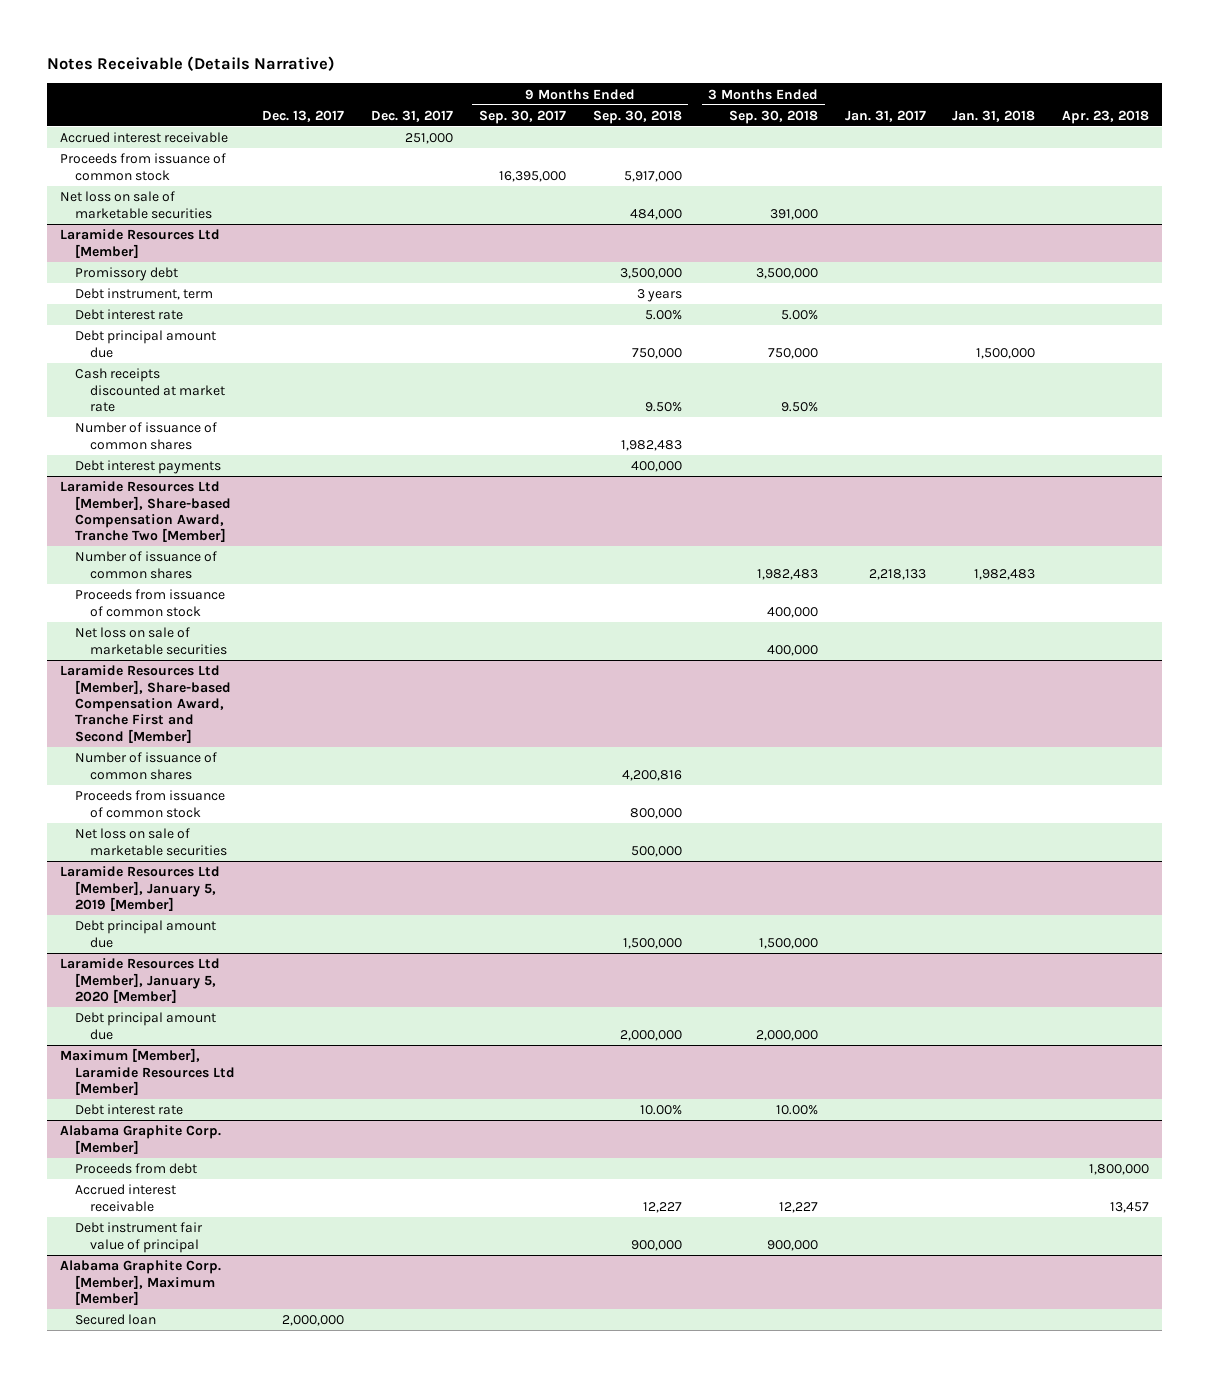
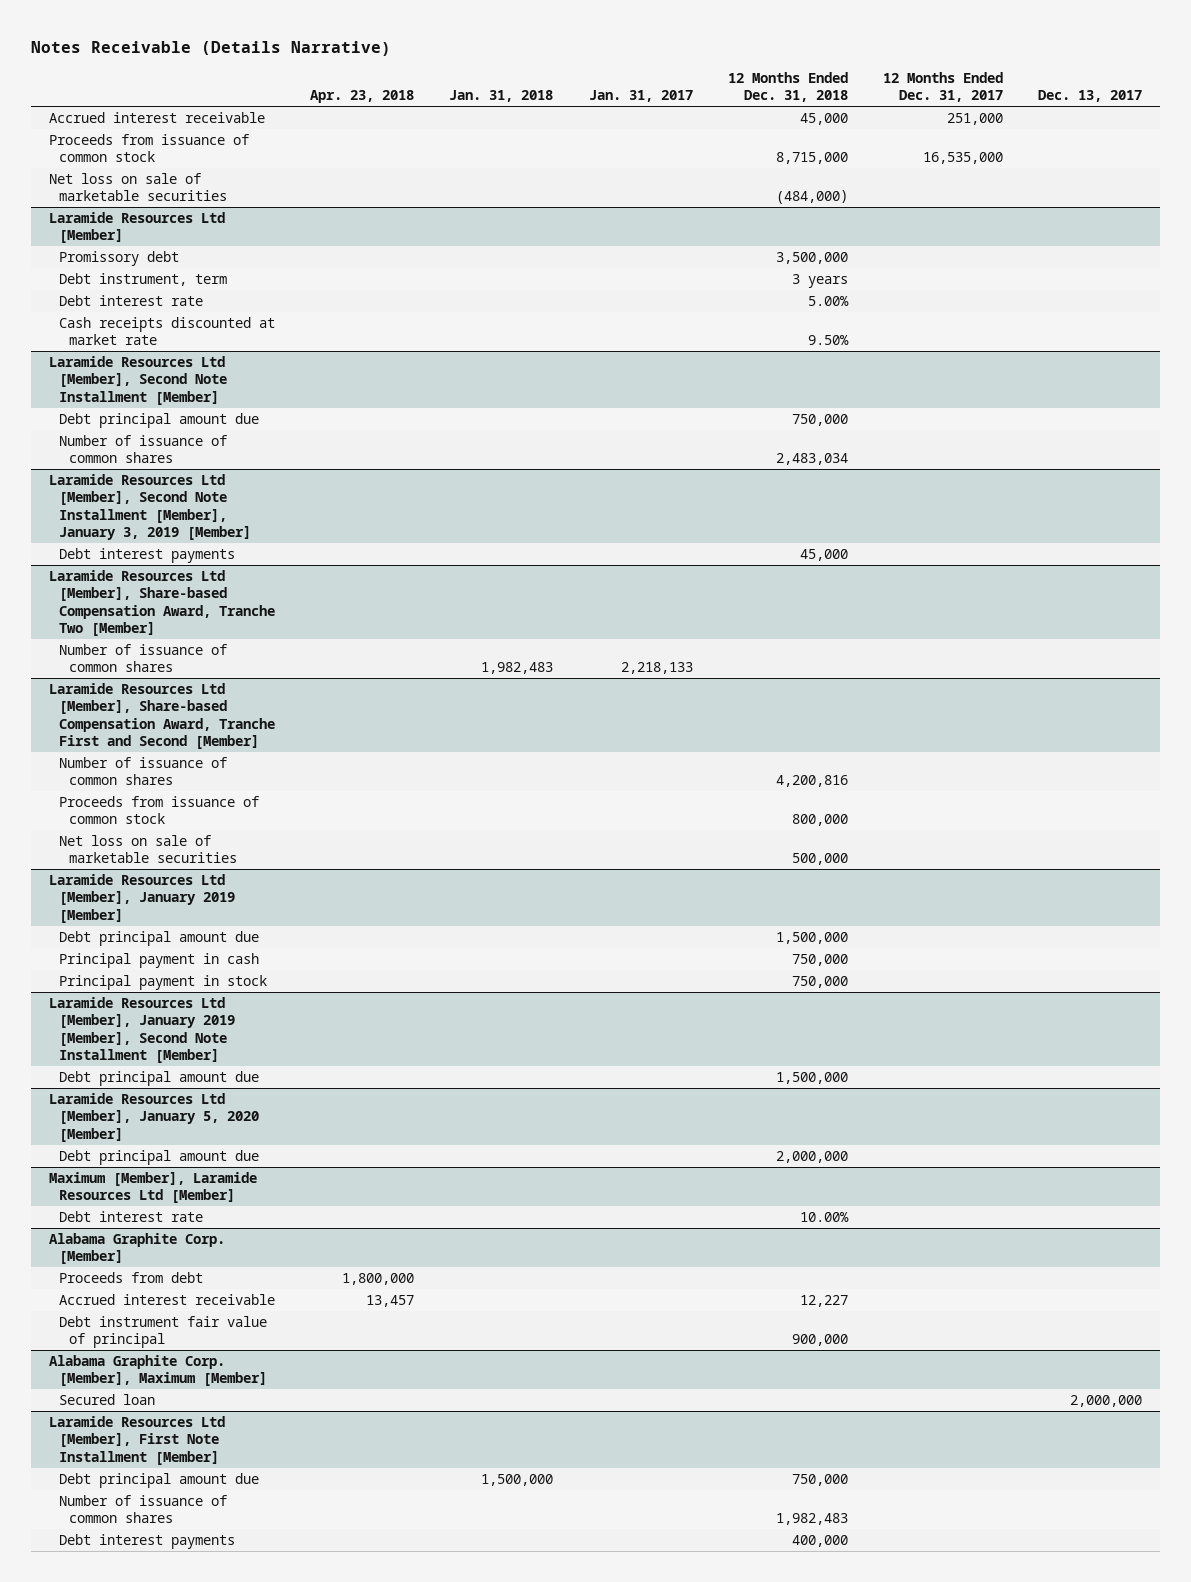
- | Dec. 13, 2017 | Dec. 31, 2017 | 9 Months Ended Sep. 30, 2017 | 9 Months Ended Sep. 30, 2018 | 3 Months Ended Sep. 30, 2018 | Jan. 31, 2017 | Jan. 31, 2018 | Apr. 23, 2018
+ | Apr. 23, 2018 | Jan. 31, 2018 | Jan. 31, 2017 | 12 Months Ended Dec. 31, 2018 | 12 Months Ended Dec. 31, 2017 | Dec. 13, 2017
@ Laramide Resources Ltd [Member]
- Debt principal amount due | | | | 750,000 | 750,000 | | 1,500,000 |
- Number of issuance of common shares | | | | 1,982,483 | | | |
- Debt interest payments | | | | 400,000 | | | |
+ Laramide Resources Ltd [Member], Second Note Installment [Member]
+ Debt principal amount due | | | | 750,000 | |
+ Number of issuance of common shares | | | | 2,483,034 | |
+ Laramide Resources Ltd [Member], Second Note Installment [Member], January 3, 2019 [Member]
+ Debt interest payments | | | | 45,000 | |
@ Laramide Resources Ltd [Member], Share-based Compensation Award, Tranche Two [Member]
- Proceeds from issuance of common stock | | | | | 400,000 | | |
- Net loss on sale of marketable securities | | | | | 400,000 | | |
- Laramide Resources Ltd [Member], January 5, 2019 [Member]
+ Laramide Resources Ltd [Member], January 2019 [Member]
+ Principal payment in cash | | | | 750,000 | |
+ Principal payment in stock | | | | 750,000 | |
+ Laramide Resources Ltd [Member], January 2019 [Member], Second Note Installment [Member]
+ Debt principal amount due | | | | 1,500,000 | |
+ Laramide Resources Ltd [Member], First Note Installment [Member]
+ Debt principal amount due | | 1,500,000 | | 750,000 | |
+ Number of issuance of common shares | | | | 1,982,483 | |
+ Debt interest payments | | | | 400,000 | |

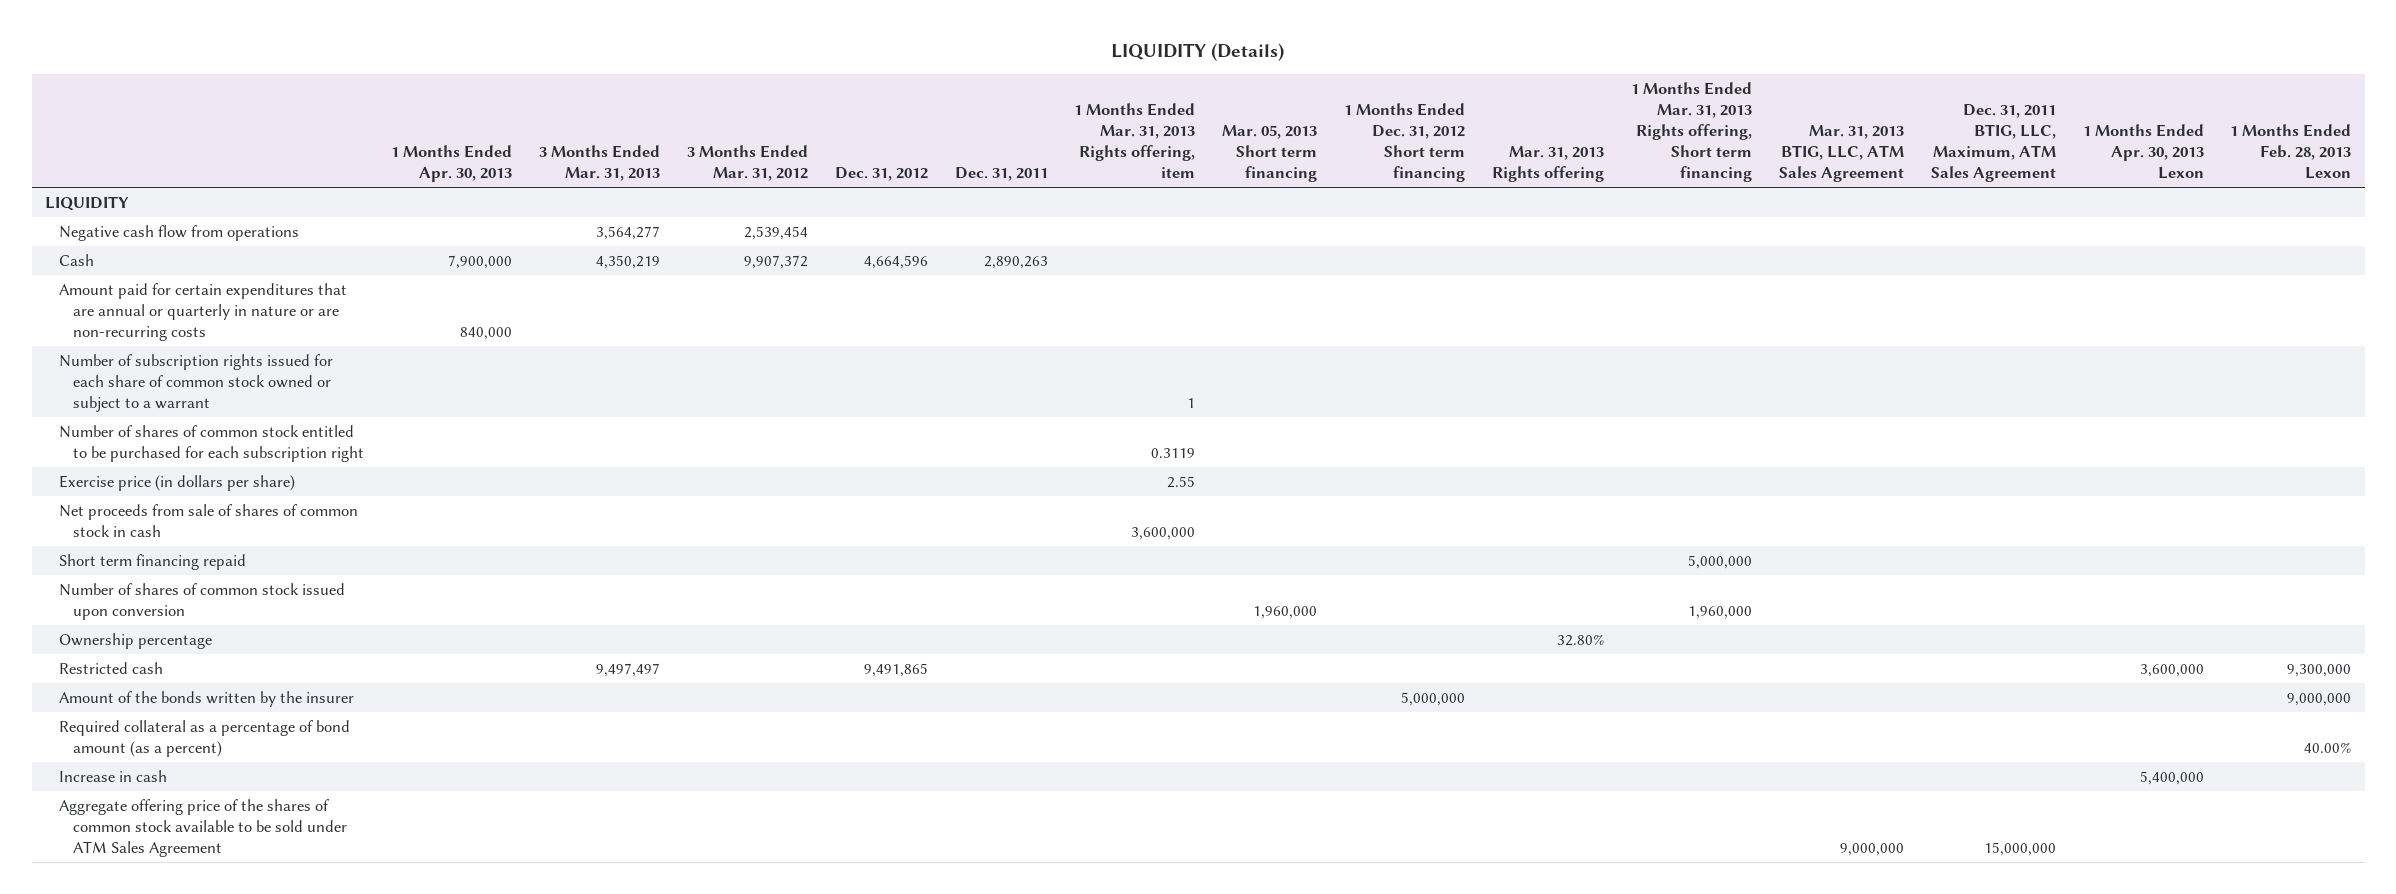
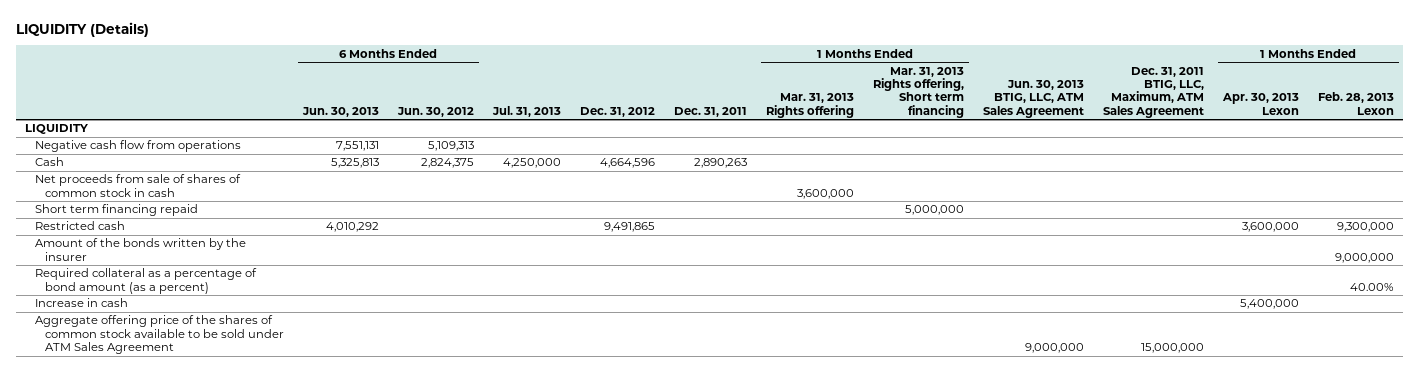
- | 1 Months Ended Apr. 30, 2013 | 3 Months Ended Mar. 31, 2013 | 3 Months Ended Mar. 31, 2012 | Dec. 31, 2012 | Dec. 31, 2011 | 1 Months Ended Mar. 31, 2013 Rights offering, item | Mar. 05, 2013 Short term financing | 1 Months Ended Dec. 31, 2012 Short term financing | Mar. 31, 2013 Rights offering | 1 Months Ended Mar. 31, 2013 Rights offering, Short term financing | Mar. 31, 2013 BTIG, LLC, ATM Sales Agreement | Dec. 31, 2011 BTIG, LLC, Maximum, ATM Sales Agreement | 1 Months Ended Apr. 30, 2013 Lexon | 1 Months Ended Feb. 28, 2013 Lexon
+ | 6 Months Ended Jun. 30, 2013 | 6 Months Ended Jun. 30, 2012 | Jul. 31, 2013 | Dec. 31, 2012 | Dec. 31, 2011 | 1 Months Ended Mar. 31, 2013 Rights offering | 1 Months Ended Mar. 31, 2013 Rights offering, Short term financing | Jun. 30, 2013 BTIG, LLC, ATM Sales Agreement | Dec. 31, 2011 BTIG, LLC, Maximum, ATM Sales Agreement | 1 Months Ended Apr. 30, 2013 Lexon | 1 Months Ended Feb. 28, 2013 Lexon
- Amount paid for certain expenditures that are annual or quarterly in nature or are non-recurring costs | 840,000 | | | | | | | | | | | | |
- Number of subscription rights issued for each share of common stock owned or subject to a warrant | | | | | | 1 | | | | | | | |
- Number of shares of common stock entitled to be purchased for each subscription right | | | | | | 0.3119 | | | | | | | |
- Exercise price (in dollars per share) | | | | | | 2.55 | | | | | | | |
- Number of shares of common stock issued upon conversion | | | | | | | 1,960,000 | | | 1,960,000 | | | |
- Ownership percentage | | | | | | | | | 32.80% | | | | |

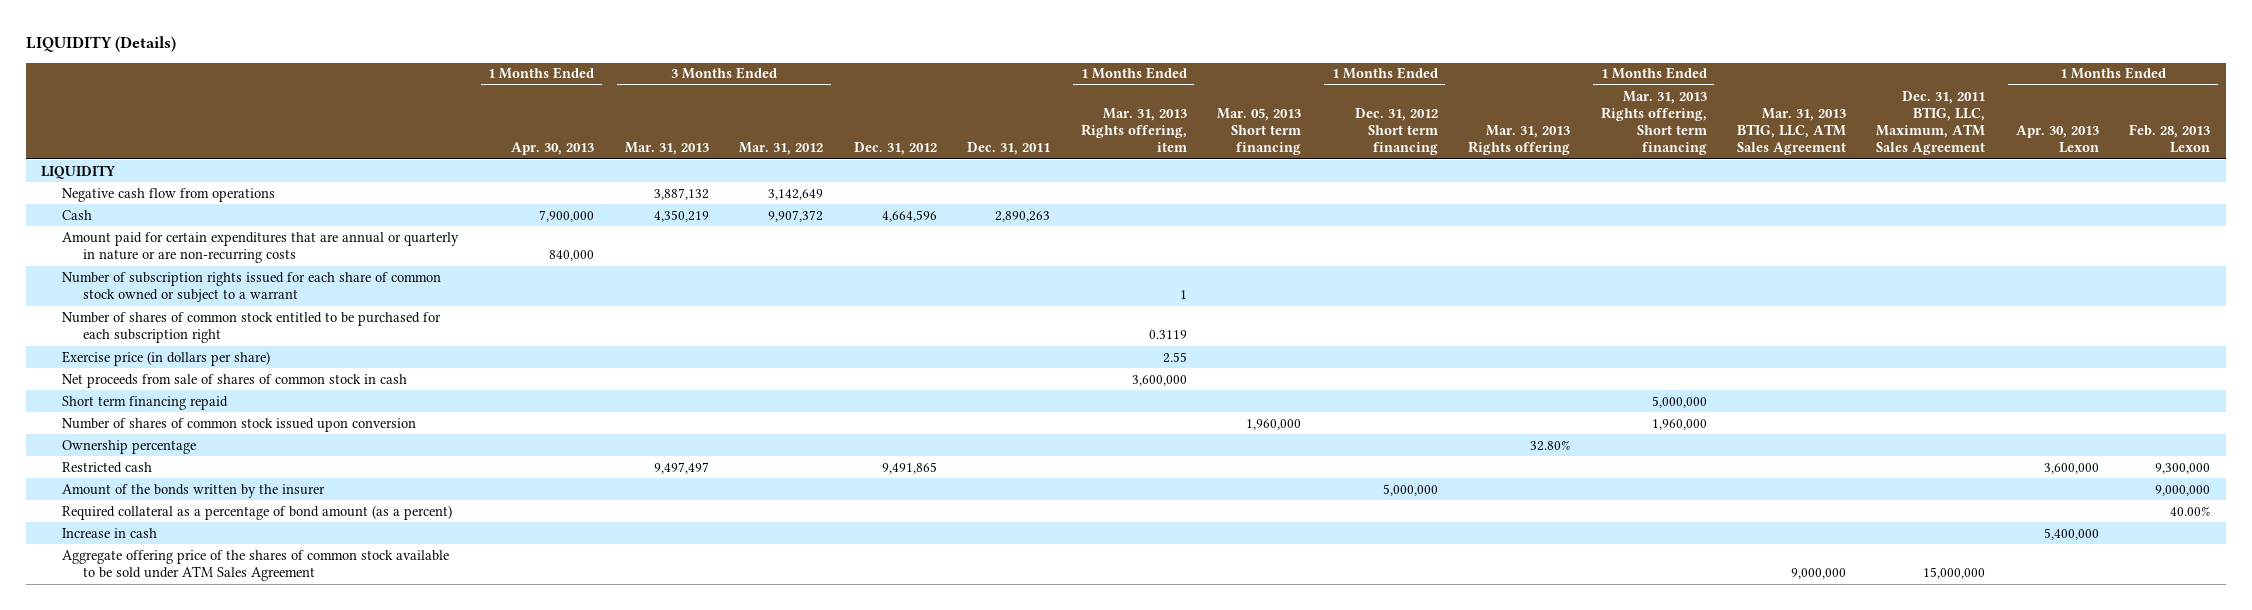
- | 6 Months Ended Jun. 30, 2013 | 6 Months Ended Jun. 30, 2012 | Jul. 31, 2013 | Dec. 31, 2012 | Dec. 31, 2011 | 1 Months Ended Mar. 31, 2013 Rights offering | 1 Months Ended Mar. 31, 2013 Rights offering, Short term financing | Jun. 30, 2013 BTIG, LLC, ATM Sales Agreement | Dec. 31, 2011 BTIG, LLC, Maximum, ATM Sales Agreement | 1 Months Ended Apr. 30, 2013 Lexon | 1 Months Ended Feb. 28, 2013 Lexon
+ | 1 Months Ended Apr. 30, 2013 | 3 Months Ended Mar. 31, 2013 | 3 Months Ended Mar. 31, 2012 | Dec. 31, 2012 | Dec. 31, 2011 | 1 Months Ended Mar. 31, 2013 Rights offering, item | Mar. 05, 2013 Short term financing | 1 Months Ended Dec. 31, 2012 Short term financing | Mar. 31, 2013 Rights offering | 1 Months Ended Mar. 31, 2013 Rights offering, Short term financing | Mar. 31, 2013 BTIG, LLC, ATM Sales Agreement | Dec. 31, 2011 BTIG, LLC, Maximum, ATM Sales Agreement | 1 Months Ended Apr. 30, 2013 Lexon | 1 Months Ended Feb. 28, 2013 Lexon
+ Amount paid for certain expenditures that are annual or quarterly in nature or are non-recurring costs | 840,000 | | | | | | | | | | | | |
+ Number of subscription rights issued for each share of common stock owned or subject to a warrant | | | | | | 1 | | | | | | | |
+ Number of shares of common stock entitled to be purchased for each subscription right | | | | | | 0.3119 | | | | | | | |
+ Exercise price (in dollars per share) | | | | | | 2.55 | | | | | | | |
+ Number of shares of common stock issued upon conversion | | | | | | | 1,960,000 | | | 1,960,000 | | | |
+ Ownership percentage | | | | | | | | | 32.80% | | | | |

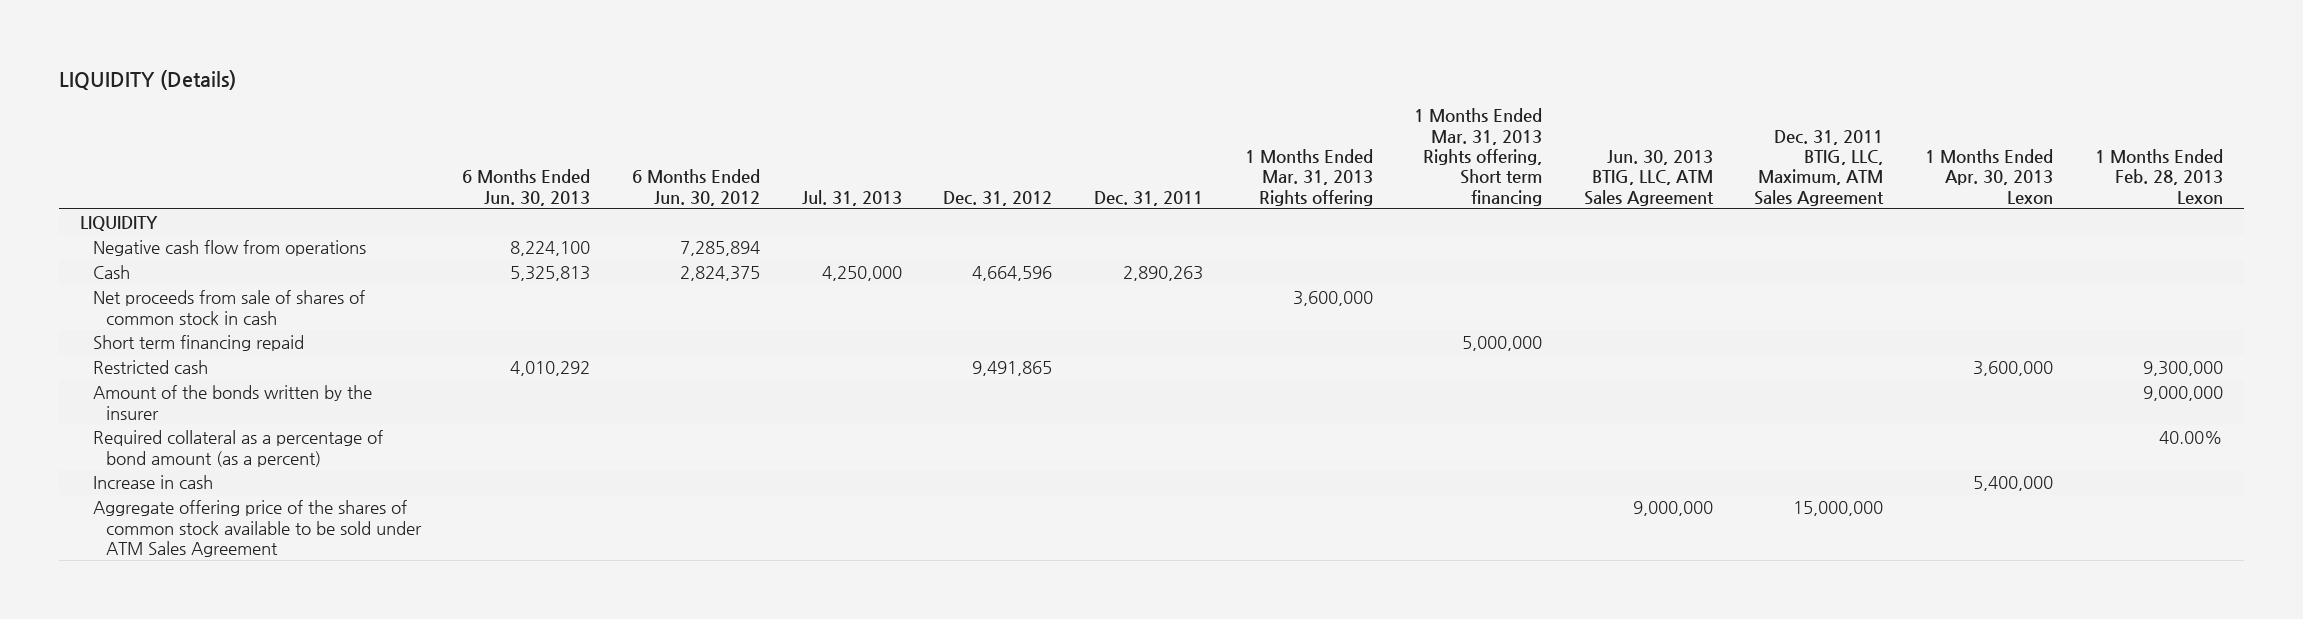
- | 1 Months Ended Apr. 30, 2013 | 3 Months Ended Mar. 31, 2013 | 3 Months Ended Mar. 31, 2012 | Dec. 31, 2012 | Dec. 31, 2011 | 1 Months Ended Mar. 31, 2013 Rights offering, item | Mar. 05, 2013 Short term financing | 1 Months Ended Dec. 31, 2012 Short term financing | Mar. 31, 2013 Rights offering | 1 Months Ended Mar. 31, 2013 Rights offering, Short term financing | Mar. 31, 2013 BTIG, LLC, ATM Sales Agreement | Dec. 31, 2011 BTIG, LLC, Maximum, ATM Sales Agreement | 1 Months Ended Apr. 30, 2013 Lexon | 1 Months Ended Feb. 28, 2013 Lexon
+ | 6 Months Ended Jun. 30, 2013 | 6 Months Ended Jun. 30, 2012 | Jul. 31, 2013 | Dec. 31, 2012 | Dec. 31, 2011 | 1 Months Ended Mar. 31, 2013 Rights offering | 1 Months Ended Mar. 31, 2013 Rights offering, Short term financing | Jun. 30, 2013 BTIG, LLC, ATM Sales Agreement | Dec. 31, 2011 BTIG, LLC, Maximum, ATM Sales Agreement | 1 Months Ended Apr. 30, 2013 Lexon | 1 Months Ended Feb. 28, 2013 Lexon
- Amount paid for certain expenditures that are annual or quarterly in nature or are non-recurring costs | 840,000 | | | | | | | | | | | | |
- Number of subscription rights issued for each share of common stock owned or subject to a warrant | | | | | | 1 | | | | | | | |
- Number of shares of common stock entitled to be purchased for each subscription right | | | | | | 0.3119 | | | | | | | |
- Exercise price (in dollars per share) | | | | | | 2.55 | | | | | | | |
- Number of shares of common stock issued upon conversion | | | | | | | 1,960,000 | | | 1,960,000 | | | |
- Ownership percentage | | | | | | | | | 32.80% | | | | |

